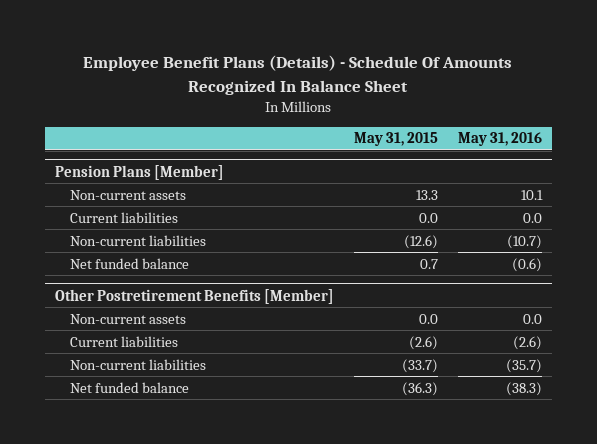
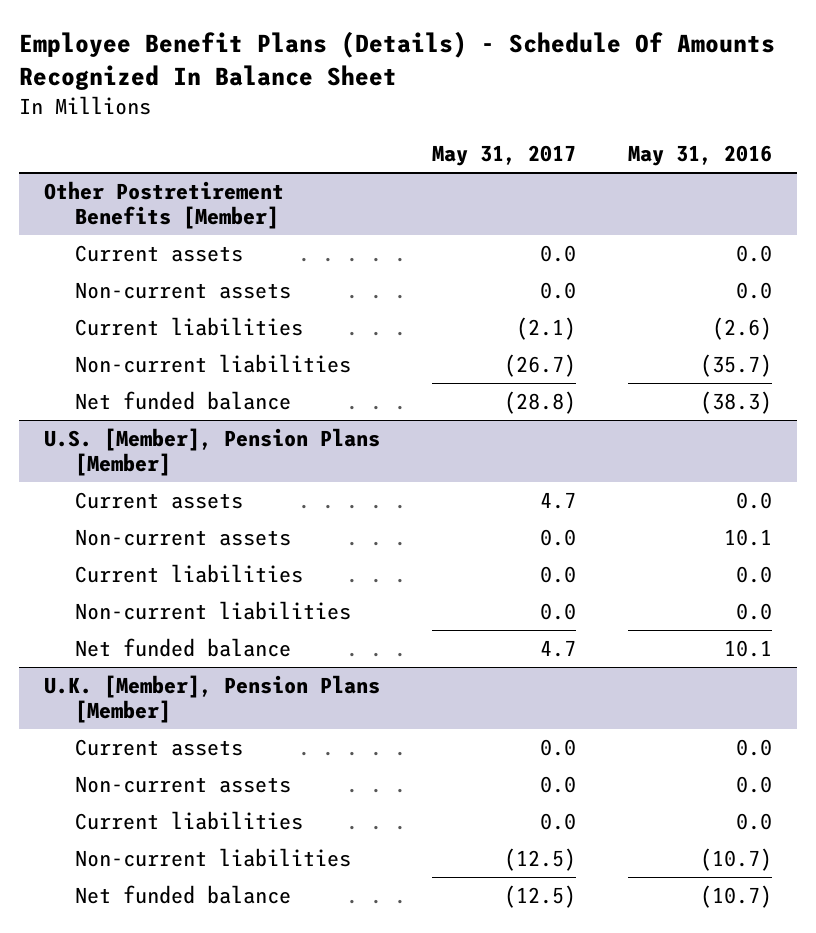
- | May 31, 2015 | May 31, 2016
+ | May 31, 2017 | May 31, 2016
- Pension Plans [Member]
- Non-current assets | 13.3 | 10.1
- Current liabilities | 0.0 | 0.0
- Non-current liabilities | (12.6) | (10.7)
- Net funded balance | 0.7 | (0.6)
@ Other Postretirement Benefits [Member]
+ Current assets | 0.0 | 0.0
+ U.S. [Member], Pension Plans [Member]
+ Current assets | 4.7 | 0.0
+ Non-current assets | 0.0 | 10.1
+ Current liabilities | 0.0 | 0.0
+ Non-current liabilities | 0.0 | 0.0
+ Net funded balance | 4.7 | 10.1
+ U.K. [Member], Pension Plans [Member]
+ Current assets | 0.0 | 0.0
+ Non-current assets | 0.0 | 0.0
+ Current liabilities | 0.0 | 0.0
+ Non-current liabilities | (12.5) | (10.7)
+ Net funded balance | (12.5) | (10.7)

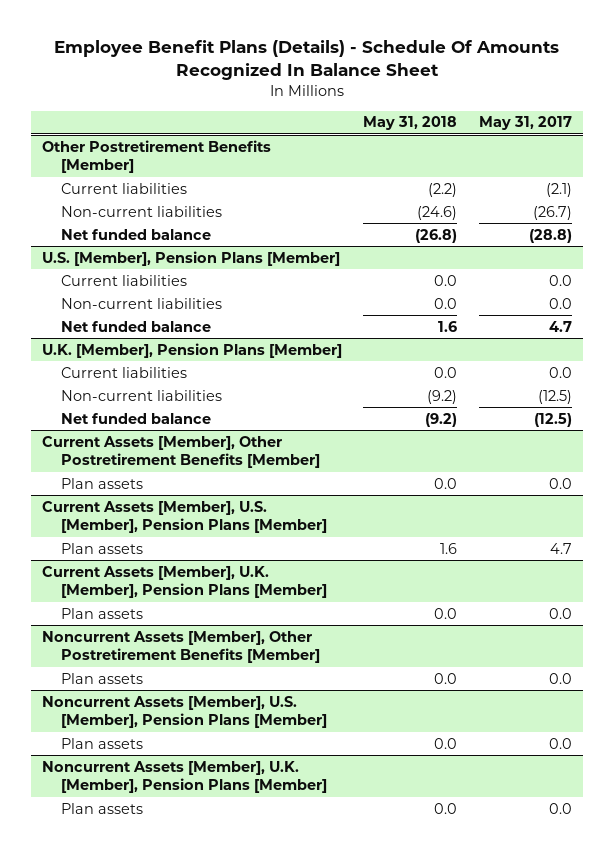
- | May 31, 2017 | May 31, 2016
+ | May 31, 2018 | May 31, 2017
@ Other Postretirement Benefits [Member]
- Current assets | 0.0 | 0.0
- Non-current assets | 0.0 | 0.0
@ U.S. [Member], Pension Plans [Member]
- Current assets | 4.7 | 0.0
- Non-current assets | 0.0 | 10.1
@ U.K. [Member], Pension Plans [Member]
- Current assets | 0.0 | 0.0
- Non-current assets | 0.0 | 0.0
+ Current Assets [Member], Other Postretirement Benefits [Member]
+ Plan assets | 0.0 | 0.0
+ Current Assets [Member], U.S. [Member], Pension Plans [Member]
+ Plan assets | 1.6 | 4.7
+ Current Assets [Member], U.K. [Member], Pension Plans [Member]
+ Plan assets | 0.0 | 0.0
+ Noncurrent Assets [Member], Other Postretirement Benefits [Member]
+ Plan assets | 0.0 | 0.0
+ Noncurrent Assets [Member], U.S. [Member], Pension Plans [Member]
+ Plan assets | 0.0 | 0.0
+ Noncurrent Assets [Member], U.K. [Member], Pension Plans [Member]
+ Plan assets | 0.0 | 0.0

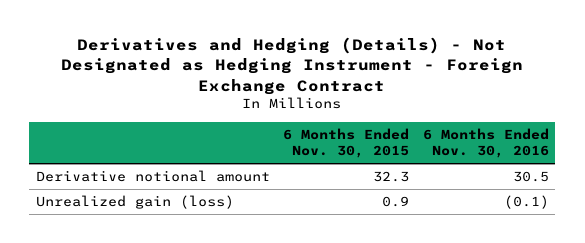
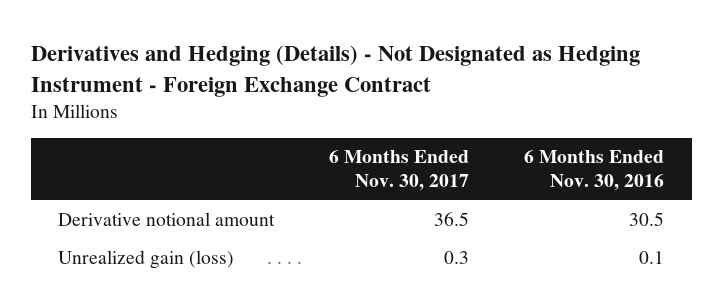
- | 6 Months Ended Nov. 30, 2015 | 6 Months Ended Nov. 30, 2016
+ | 6 Months Ended Nov. 30, 2017 | 6 Months Ended Nov. 30, 2016
- Unrealized gain (loss) | 0.9 | (0.1)
+ Unrealized gain (loss) | 0.3 | 0.1

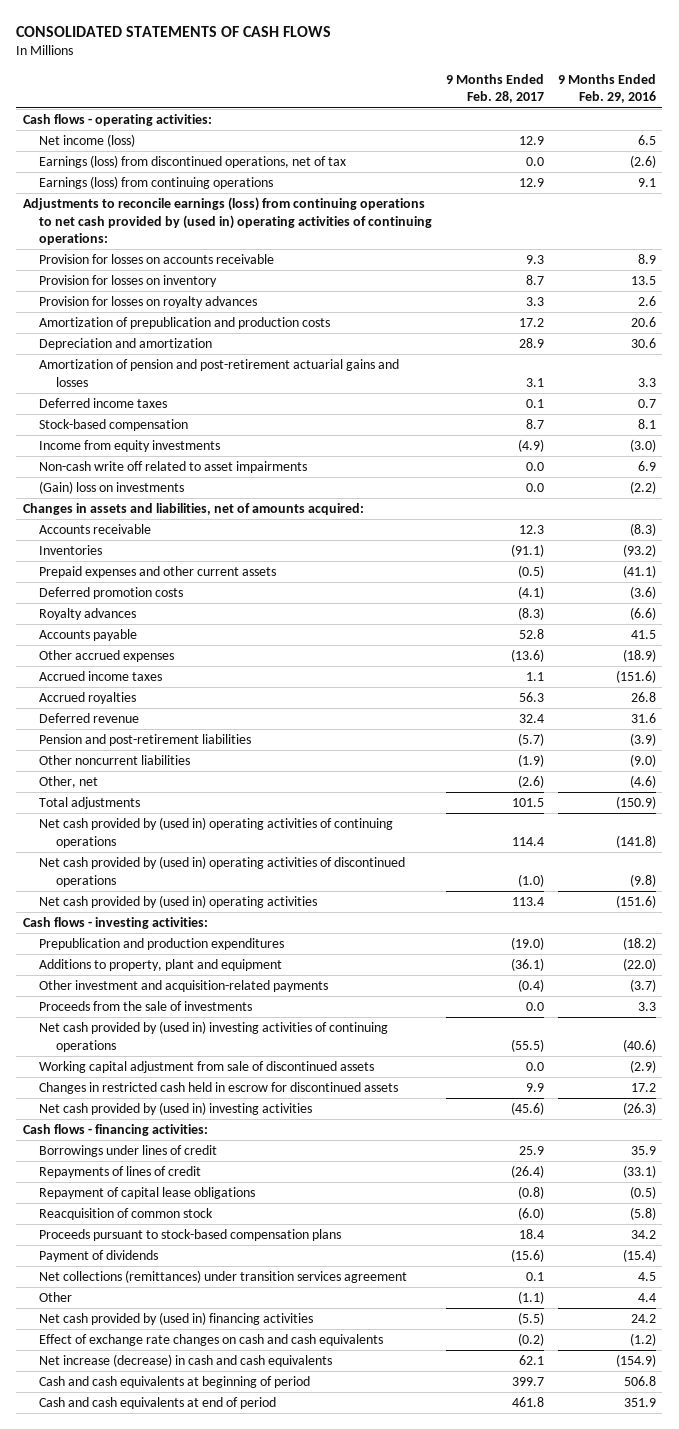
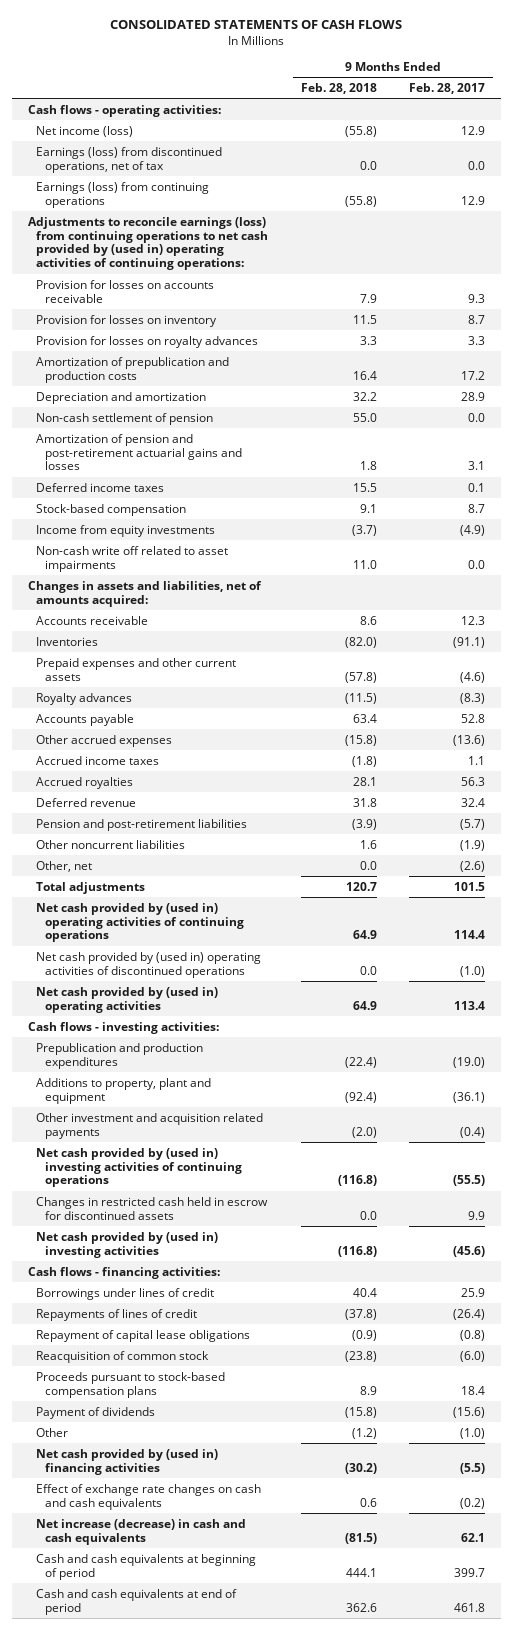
- | 9 Months Ended Feb. 28, 2017 | 9 Months Ended Feb. 29, 2016
+ | 9 Months Ended Feb. 28, 2018 | 9 Months Ended Feb. 28, 2017
+ Non-cash settlement of pension | 55.0 | 0.0
- (Gain) loss on investments | 0.0 | (2.2)
- Prepaid expenses and other current assets | (0.5) | (41.1)
- Deferred promotion costs | (4.1) | (3.6)
+ Prepaid expenses and other current assets | (57.8) | (4.6)
- Other investment and acquisition-related payments | (0.4) | (3.7)
- Proceeds from the sale of investments | 0.0 | 3.3
+ Other investment and acquisition related payments | (2.0) | (0.4)
- Working capital adjustment from sale of discontinued assets | 0.0 | (2.9)
- Net collections (remittances) under transition services agreement | 0.1 | 4.5
- Other | (1.1) | 4.4
+ Other | (1.2) | (1.0)

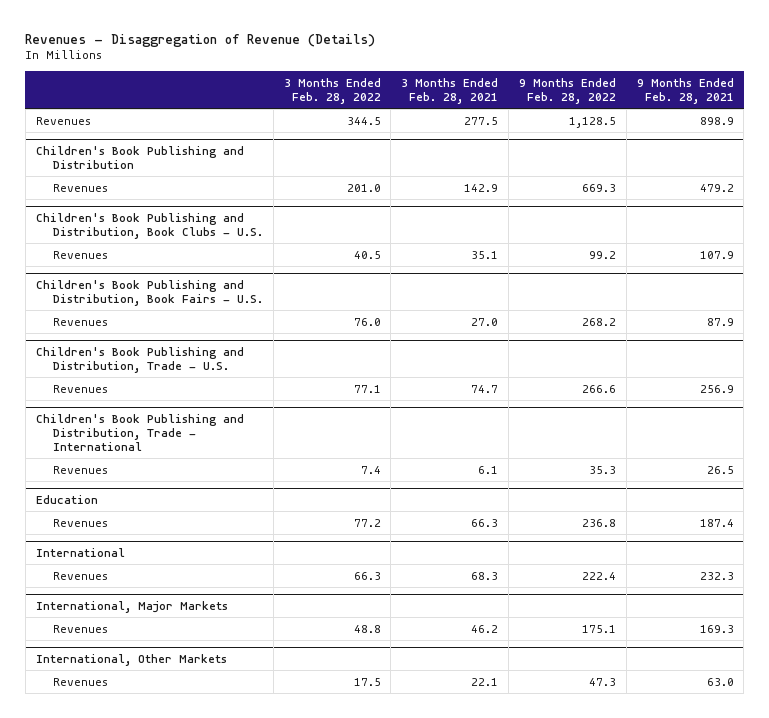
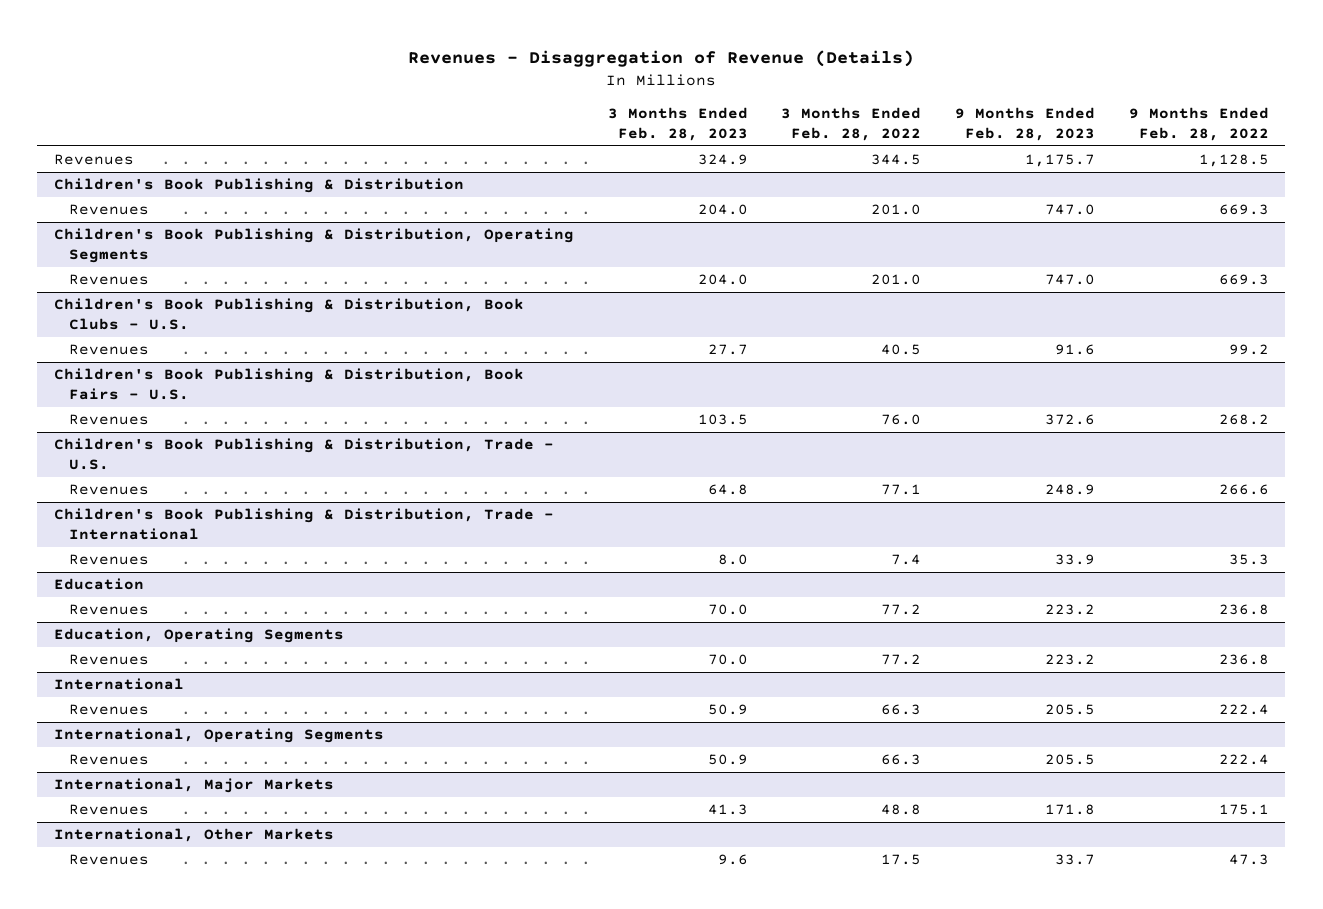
- | 3 Months Ended Feb. 28, 2022 | 3 Months Ended Feb. 28, 2021 | 9 Months Ended Feb. 28, 2022 | 9 Months Ended Feb. 28, 2021
+ | 3 Months Ended Feb. 28, 2023 | 3 Months Ended Feb. 28, 2022 | 9 Months Ended Feb. 28, 2023 | 9 Months Ended Feb. 28, 2022
- Children's Book Publishing and Distribution
+ Children's Book Publishing & Distribution
- Children's Book Publishing and Distribution, Book Clubs - U.S.
+ Children's Book Publishing & Distribution, Operating Segments
+ Revenues | 204.0 | 201.0 | 747.0 | 669.3
+ Children's Book Publishing & Distribution, Book Clubs - U.S.
- Children's Book Publishing and Distribution, Book Fairs - U.S.
+ Children's Book Publishing & Distribution, Book Fairs - U.S.
- Children's Book Publishing and Distribution, Trade - U.S.
+ Children's Book Publishing & Distribution, Trade - U.S.
- Children's Book Publishing and Distribution, Trade - International
+ Children's Book Publishing & Distribution, Trade - International
+ Education, Operating Segments
+ Revenues | 70.0 | 77.2 | 223.2 | 236.8
+ International, Operating Segments
+ Revenues | 50.9 | 66.3 | 205.5 | 222.4

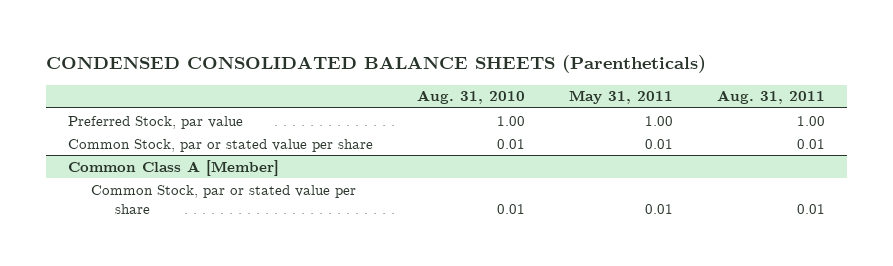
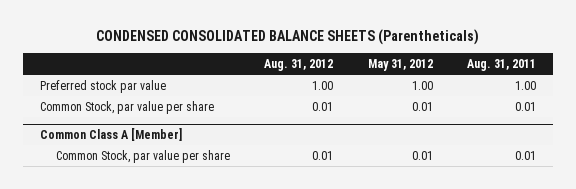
- | Aug. 31, 2010 | May 31, 2011 | Aug. 31, 2011
+ | Aug. 31, 2012 | May 31, 2012 | Aug. 31, 2011
- Preferred Stock, par value | 1.00 | 1.00 | 1.00
- Common Stock, par or stated value per share | 0.01 | 0.01 | 0.01
+ Preferred stock par value | 1.00 | 1.00 | 1.00
+ Common Stock, par value per share | 0.01 | 0.01 | 0.01
@ Common Class A [Member]
- Common Stock, par or stated value per share | 0.01 | 0.01 | 0.01
+ Common Stock, par value per share | 0.01 | 0.01 | 0.01

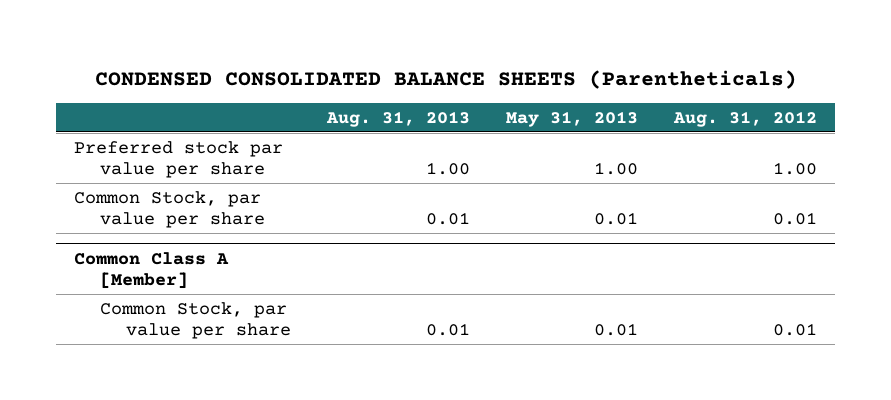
- | Aug. 31, 2012 | May 31, 2012 | Aug. 31, 2011
+ | Aug. 31, 2013 | May 31, 2013 | Aug. 31, 2012
- Preferred stock par value | 1.00 | 1.00 | 1.00
+ Preferred stock par value per share | 1.00 | 1.00 | 1.00

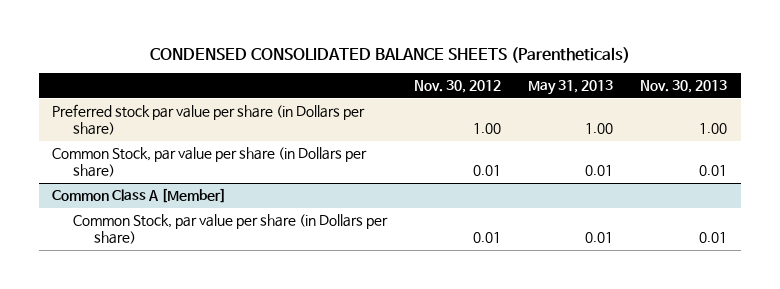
- | Aug. 31, 2013 | May 31, 2013 | Aug. 31, 2012
+ | Nov. 30, 2012 | May 31, 2013 | Nov. 30, 2013
- Preferred stock par value per share | 1.00 | 1.00 | 1.00
- Common Stock, par value per share | 0.01 | 0.01 | 0.01
+ Preferred stock par value per share (in Dollars per share) | 1.00 | 1.00 | 1.00
+ Common Stock, par value per share (in Dollars per share) | 0.01 | 0.01 | 0.01
@ Common Class A [Member]
- Common Stock, par value per share | 0.01 | 0.01 | 0.01
+ Common Stock, par value per share (in Dollars per share) | 0.01 | 0.01 | 0.01

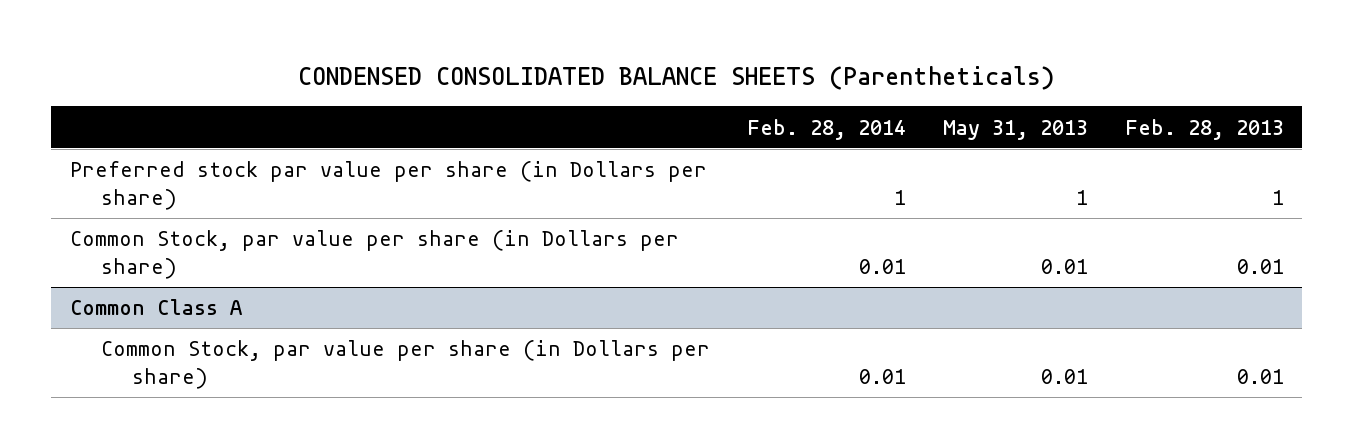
- | Nov. 30, 2012 | May 31, 2013 | Nov. 30, 2013
+ | Feb. 28, 2014 | May 31, 2013 | Feb. 28, 2013
- Preferred stock par value per share (in Dollars per share) | 1.00 | 1.00 | 1.00
+ Preferred stock par value per share (in Dollars per share) | 1 | 1 | 1
- Common Class A [Member]
+ Common Class A

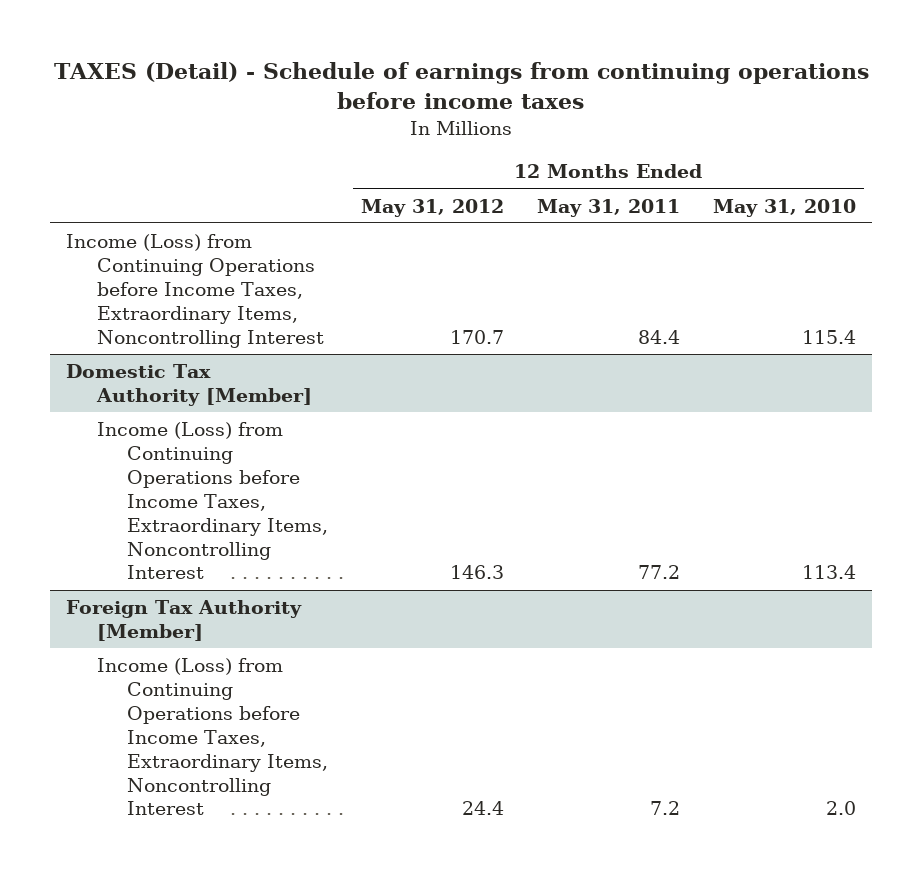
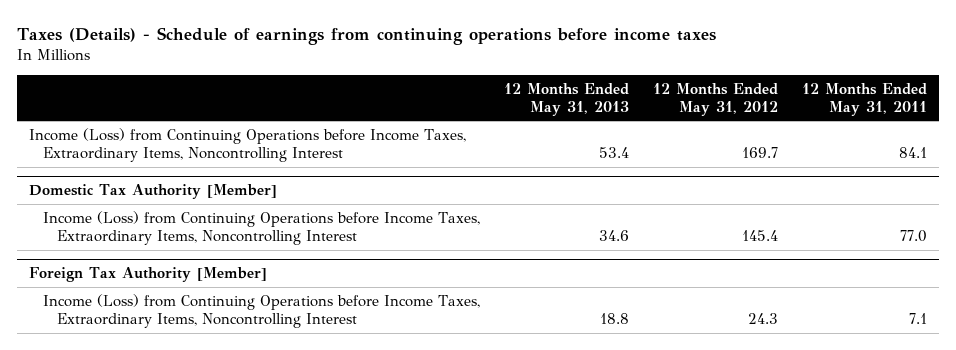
- TAXES (Detail) - Schedule of earnings from continuing operations before income taxes
+ Taxes (Details) - Schedule of earnings from continuing operations before income taxes
- | 12 Months Ended May 31, 2012 | 12 Months Ended May 31, 2011 | 12 Months Ended May 31, 2010
+ | 12 Months Ended May 31, 2013 | 12 Months Ended May 31, 2012 | 12 Months Ended May 31, 2011
- Income (Loss) from Continuing Operations before Income Taxes, Extraordinary Items, Noncontrolling Interest | 170.7 | 84.4 | 115.4
+ Income (Loss) from Continuing Operations before Income Taxes, Extraordinary Items, Noncontrolling Interest | 53.4 | 169.7 | 84.1
@ Domestic Tax Authority [Member]
- Income (Loss) from Continuing Operations before Income Taxes, Extraordinary Items, Noncontrolling Interest | 146.3 | 77.2 | 113.4
+ Income (Loss) from Continuing Operations before Income Taxes, Extraordinary Items, Noncontrolling Interest | 34.6 | 145.4 | 77.0
@ Foreign Tax Authority [Member]
- Income (Loss) from Continuing Operations before Income Taxes, Extraordinary Items, Noncontrolling Interest | 24.4 | 7.2 | 2.0
+ Income (Loss) from Continuing Operations before Income Taxes, Extraordinary Items, Noncontrolling Interest | 18.8 | 24.3 | 7.1

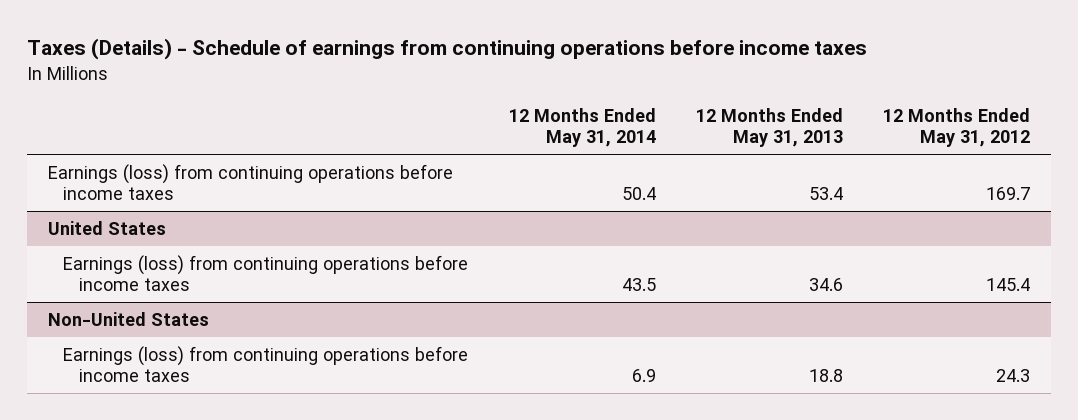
- | 12 Months Ended May 31, 2013 | 12 Months Ended May 31, 2012 | 12 Months Ended May 31, 2011
+ | 12 Months Ended May 31, 2014 | 12 Months Ended May 31, 2013 | 12 Months Ended May 31, 2012
- Income (Loss) from Continuing Operations before Income Taxes, Extraordinary Items, Noncontrolling Interest | 53.4 | 169.7 | 84.1
- Domestic Tax Authority [Member]
- Income (Loss) from Continuing Operations before Income Taxes, Extraordinary Items, Noncontrolling Interest | 34.6 | 145.4 | 77.0
- Foreign Tax Authority [Member]
- Income (Loss) from Continuing Operations before Income Taxes, Extraordinary Items, Noncontrolling Interest | 18.8 | 24.3 | 7.1
+ Earnings (loss) from continuing operations before income taxes | 50.4 | 53.4 | 169.7
+ United States
+ Earnings (loss) from continuing operations before income taxes | 43.5 | 34.6 | 145.4
+ Non-United States
+ Earnings (loss) from continuing operations before income taxes | 6.9 | 18.8 | 24.3

